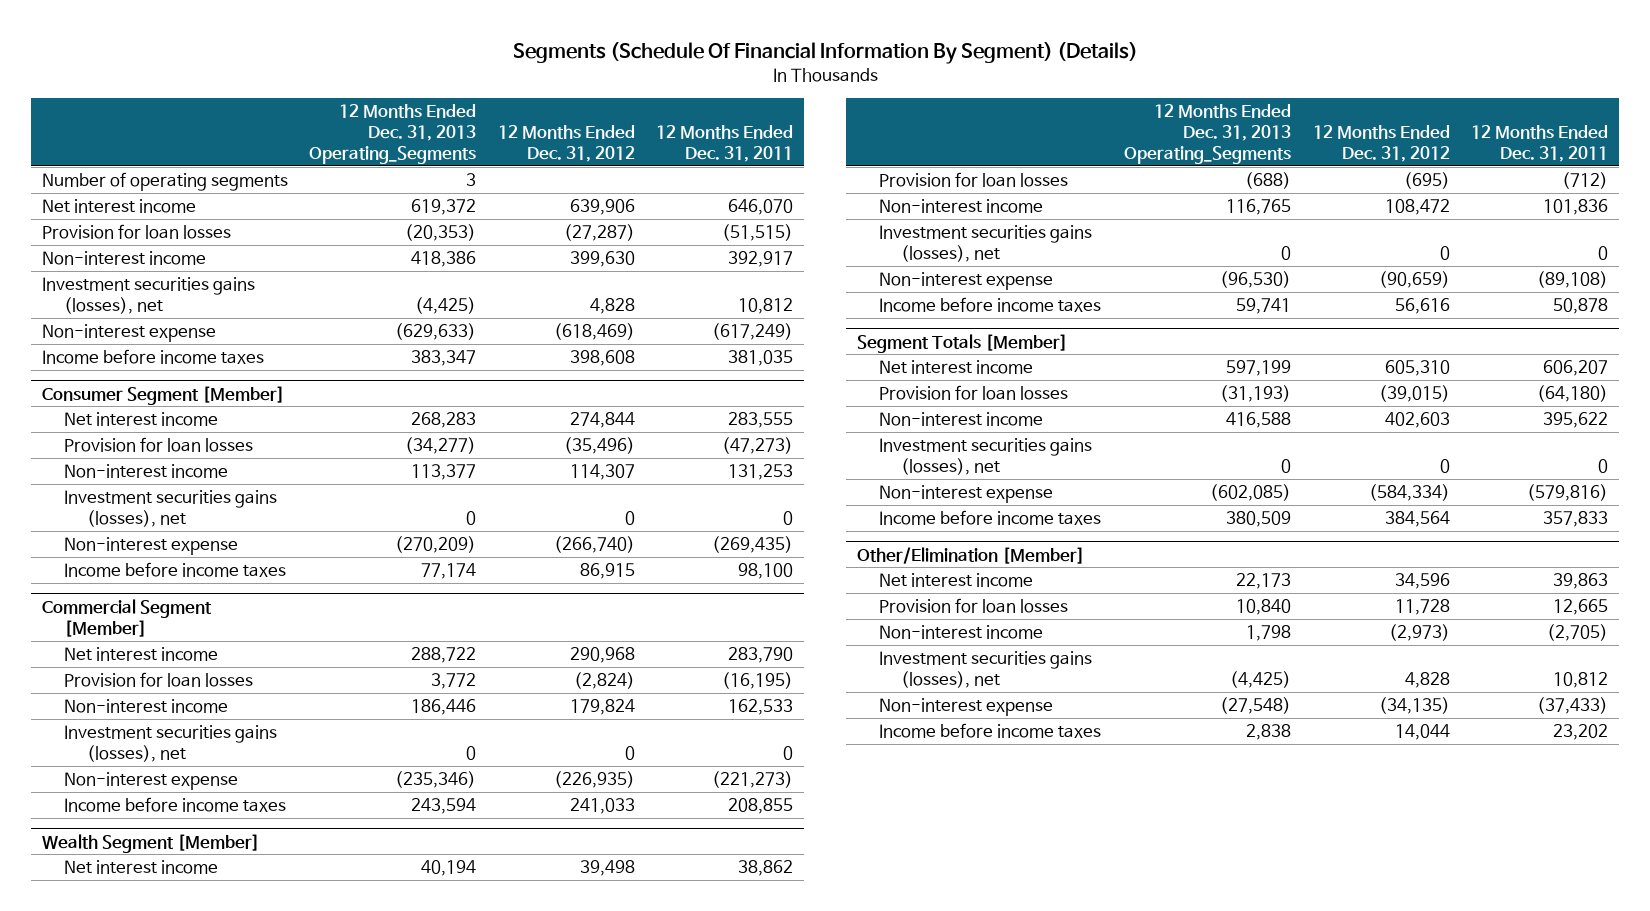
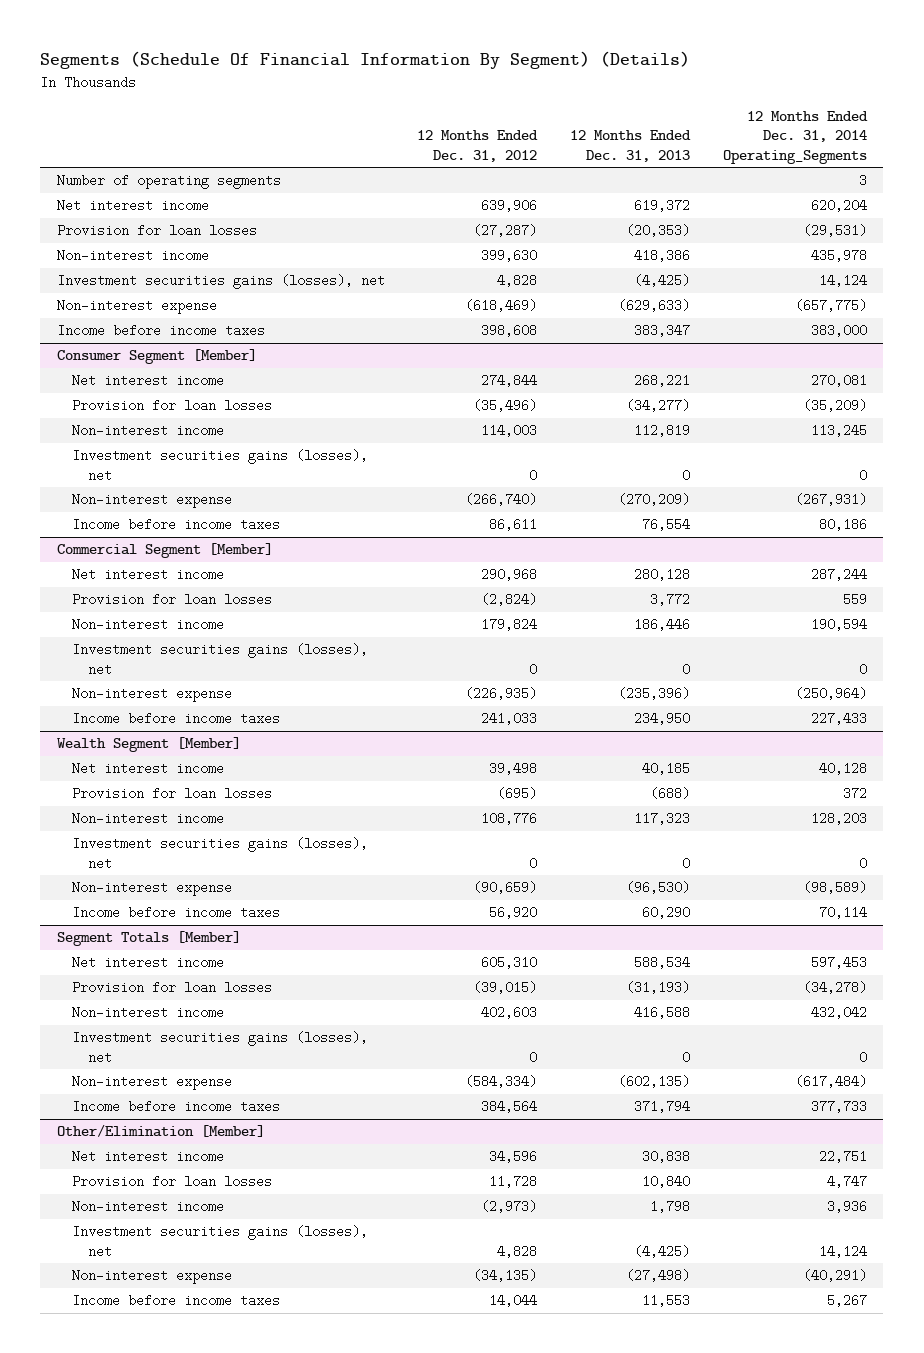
- | 12 Months Ended Dec. 31, 2013 Operating_Segments | 12 Months Ended Dec. 31, 2012 | 12 Months Ended Dec. 31, 2011
+ | 12 Months Ended Dec. 31, 2012 | 12 Months Ended Dec. 31, 2013 | 12 Months Ended Dec. 31, 2014 Operating_Segments
@ Consumer Segment [Member]
- Non-interest income | 113,377 | 114,307 | 131,253
+ Non-interest income | 114,003 | 112,819 | 113,245
- Income before income taxes | 77,174 | 86,915 | 98,100
+ Income before income taxes | 86,611 | 76,554 | 80,186
@ Wealth Segment [Member]
- Non-interest income | 116,765 | 108,472 | 101,836
+ Non-interest income | 108,776 | 117,323 | 128,203
- Income before income taxes | 59,741 | 56,616 | 50,878
+ Income before income taxes | 56,920 | 60,290 | 70,114

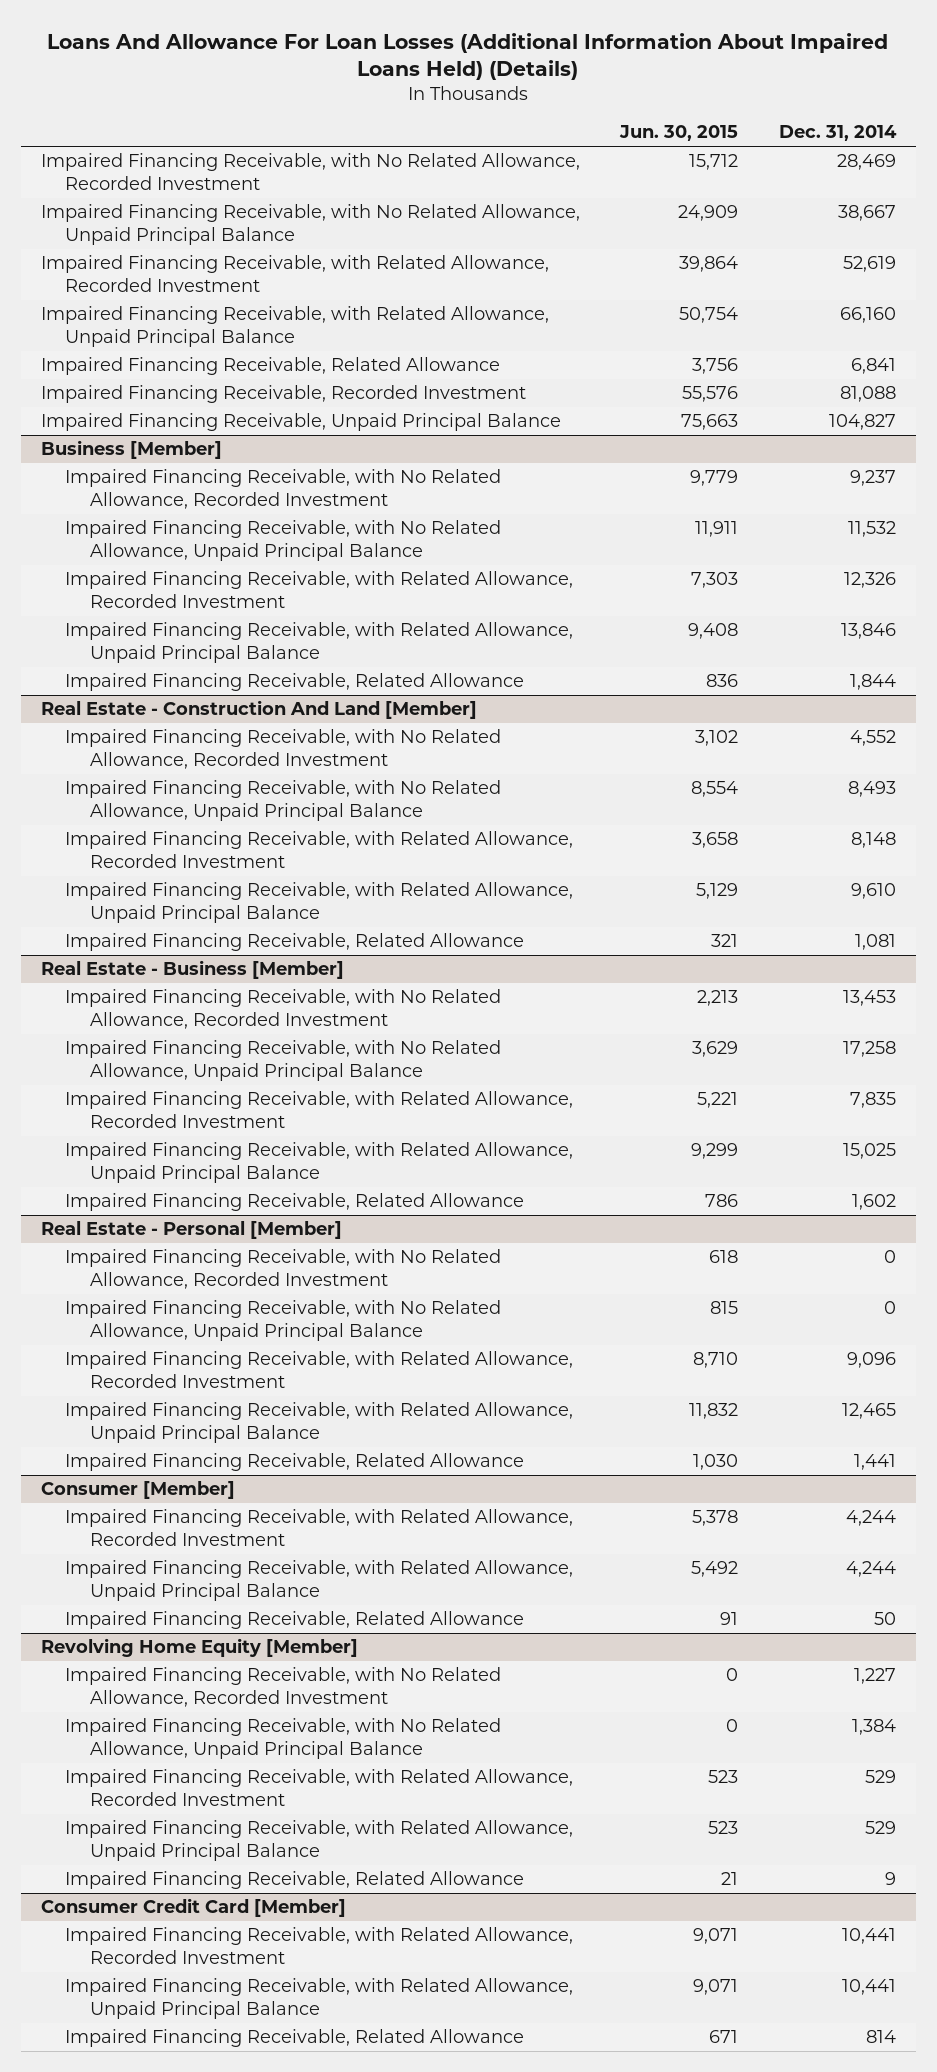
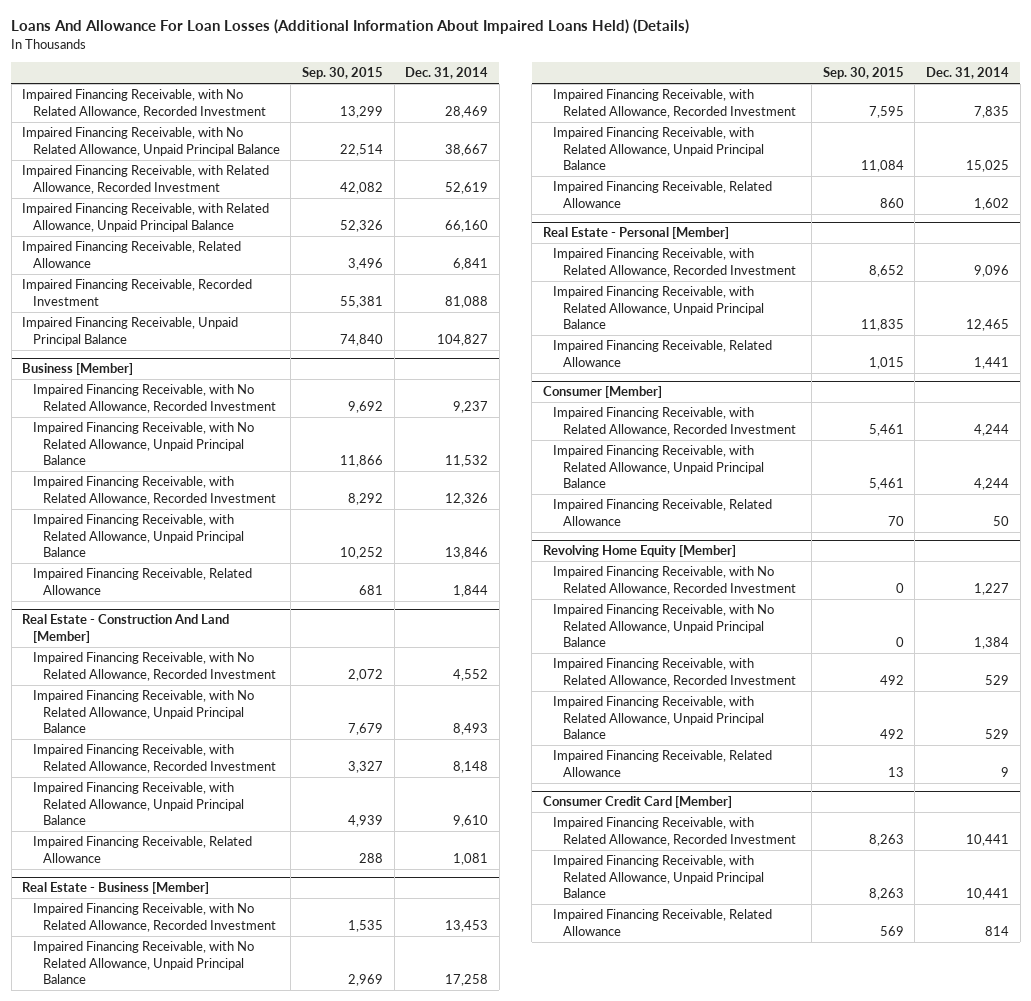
- | Jun. 30, 2015 | Dec. 31, 2014
+ | Sep. 30, 2015 | Dec. 31, 2014
@ Real Estate - Personal [Member]
- Impaired Financing Receivable, with No Related Allowance, Recorded Investment | 618 | 0
- Impaired Financing Receivable, with No Related Allowance, Unpaid Principal Balance | 815 | 0

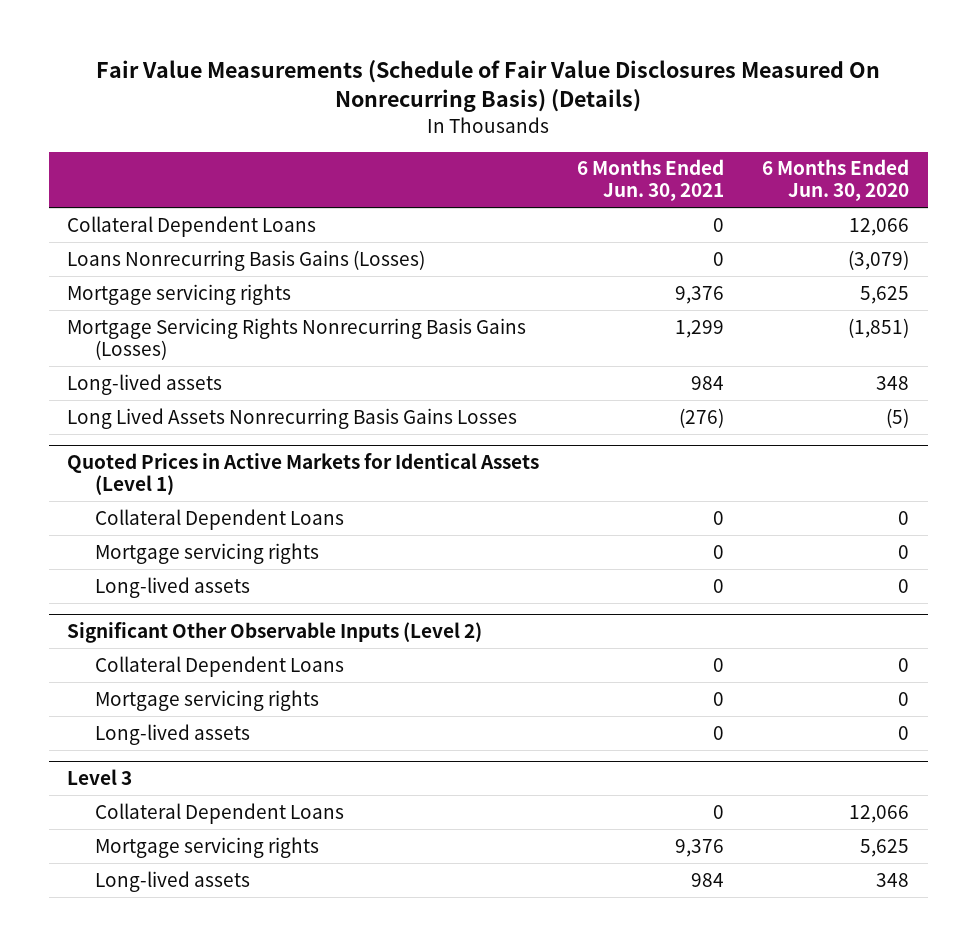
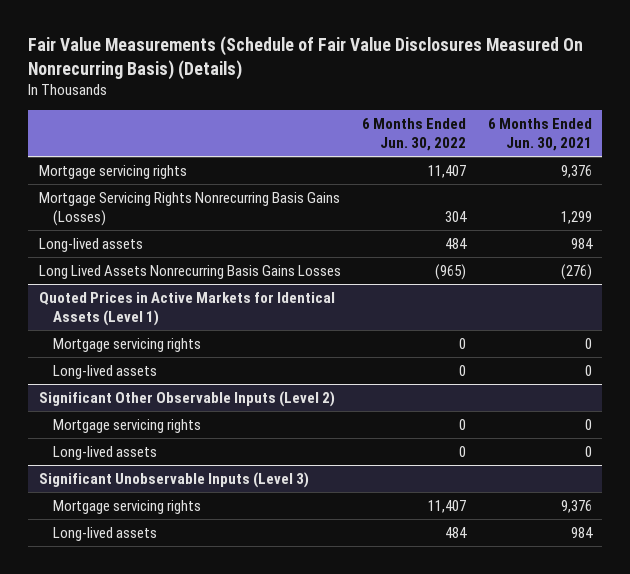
- | 6 Months Ended Jun. 30, 2021 | 6 Months Ended Jun. 30, 2020
+ | 6 Months Ended Jun. 30, 2022 | 6 Months Ended Jun. 30, 2021
- Collateral Dependent Loans | 0 | 12,066
- Loans Nonrecurring Basis Gains (Losses) | 0 | (3,079)
@ Quoted Prices in Active Markets for Identical Assets (Level 1)
- Collateral Dependent Loans | 0 | 0
@ Significant Other Observable Inputs (Level 2)
- Collateral Dependent Loans | 0 | 0
- Level 3
- Collateral Dependent Loans | 0 | 12,066
+ Significant Unobservable Inputs (Level 3)

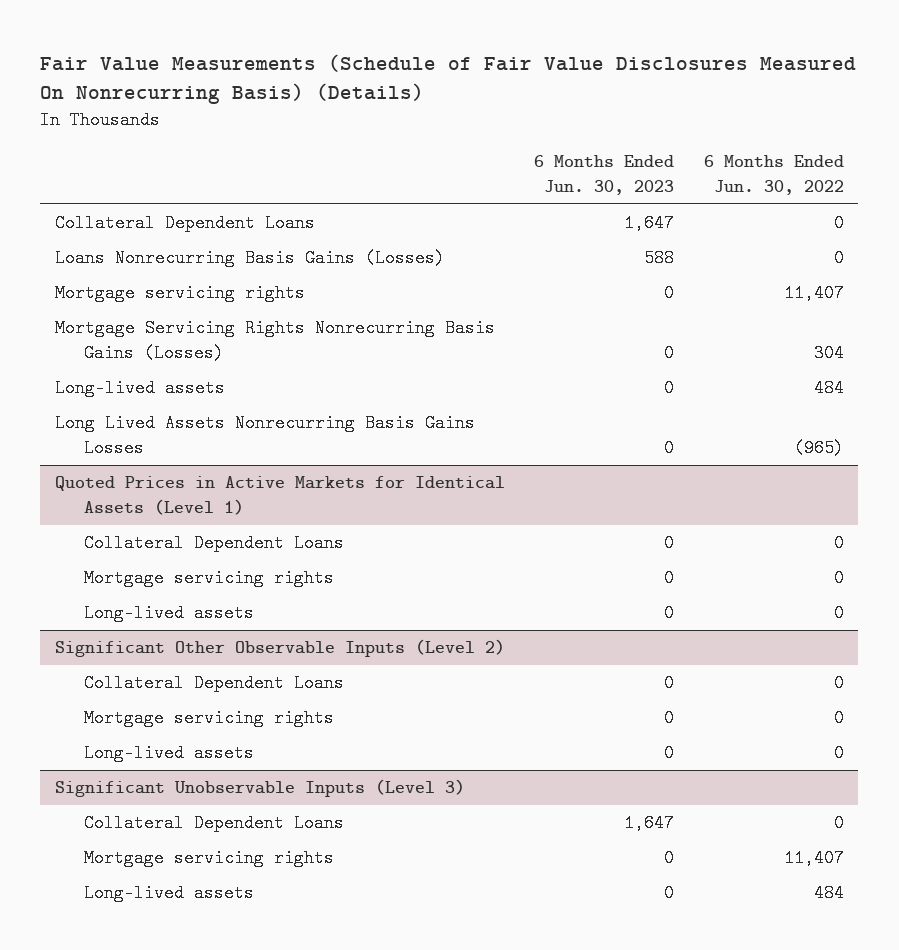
- | 6 Months Ended Jun. 30, 2022 | 6 Months Ended Jun. 30, 2021
+ | 6 Months Ended Jun. 30, 2023 | 6 Months Ended Jun. 30, 2022
+ Collateral Dependent Loans | 1,647 | 0
+ Loans Nonrecurring Basis Gains (Losses) | 588 | 0
@ Quoted Prices in Active Markets for Identical Assets (Level 1)
+ Collateral Dependent Loans | 0 | 0
@ Significant Other Observable Inputs (Level 2)
+ Collateral Dependent Loans | 0 | 0
@ Significant Unobservable Inputs (Level 3)
+ Collateral Dependent Loans | 1,647 | 0

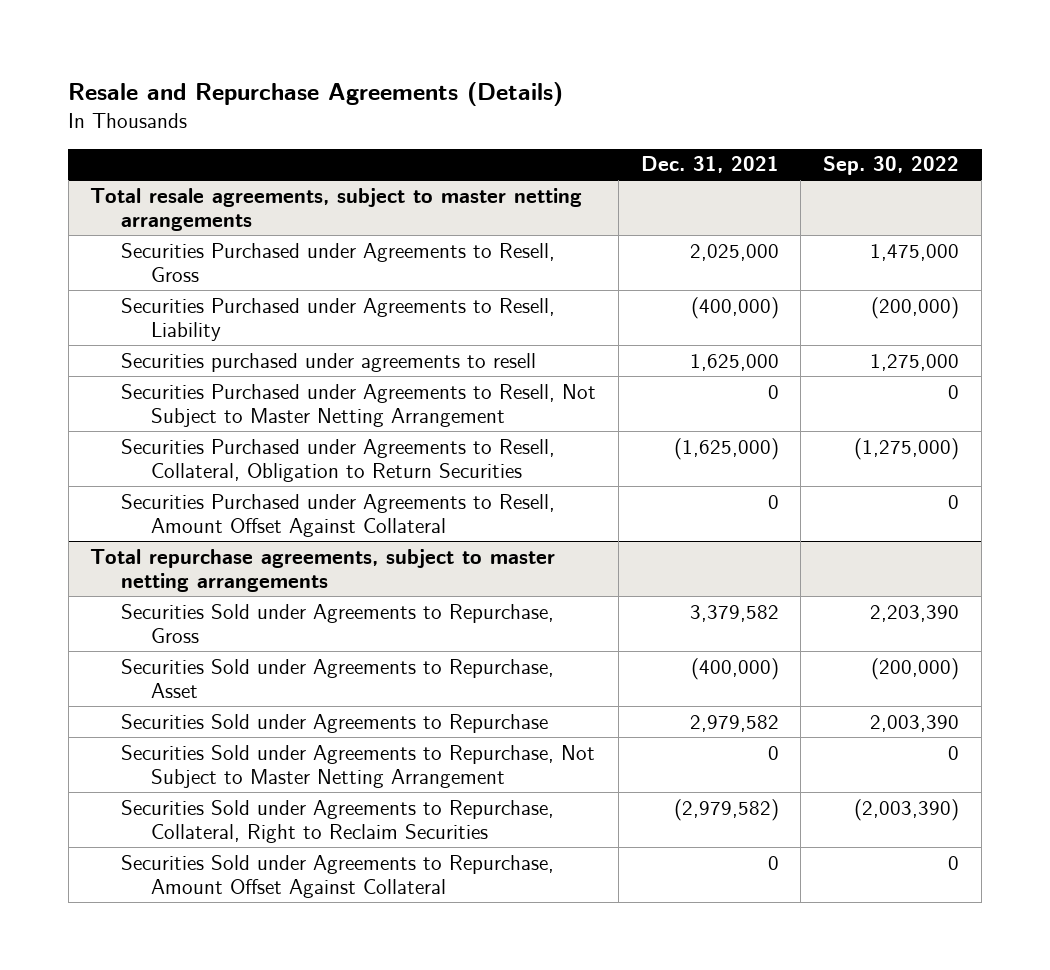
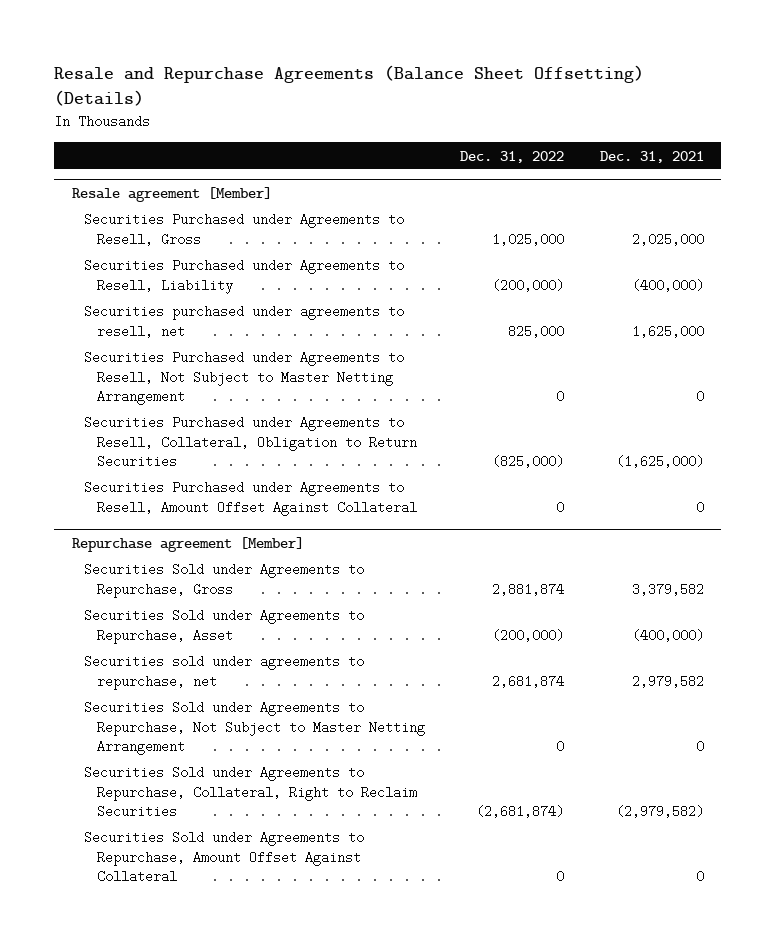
- Resale and Repurchase Agreements (Details)
+ Resale and Repurchase Agreements (Balance Sheet Offsetting) (Details)
- | Dec. 31, 2021 | Sep. 30, 2022
+ | Dec. 31, 2022 | Dec. 31, 2021
- Total resale agreements, subject to master netting arrangements
+ Resale agreement [Member]
- Securities purchased under agreements to resell | 1,625,000 | 1,275,000
+ Securities purchased under agreements to resell, net | 825,000 | 1,625,000
- Total repurchase agreements, subject to master netting arrangements
+ Repurchase agreement [Member]
- Securities Sold under Agreements to Repurchase | 2,979,582 | 2,003,390
+ Securities sold under agreements to repurchase, net | 2,681,874 | 2,979,582

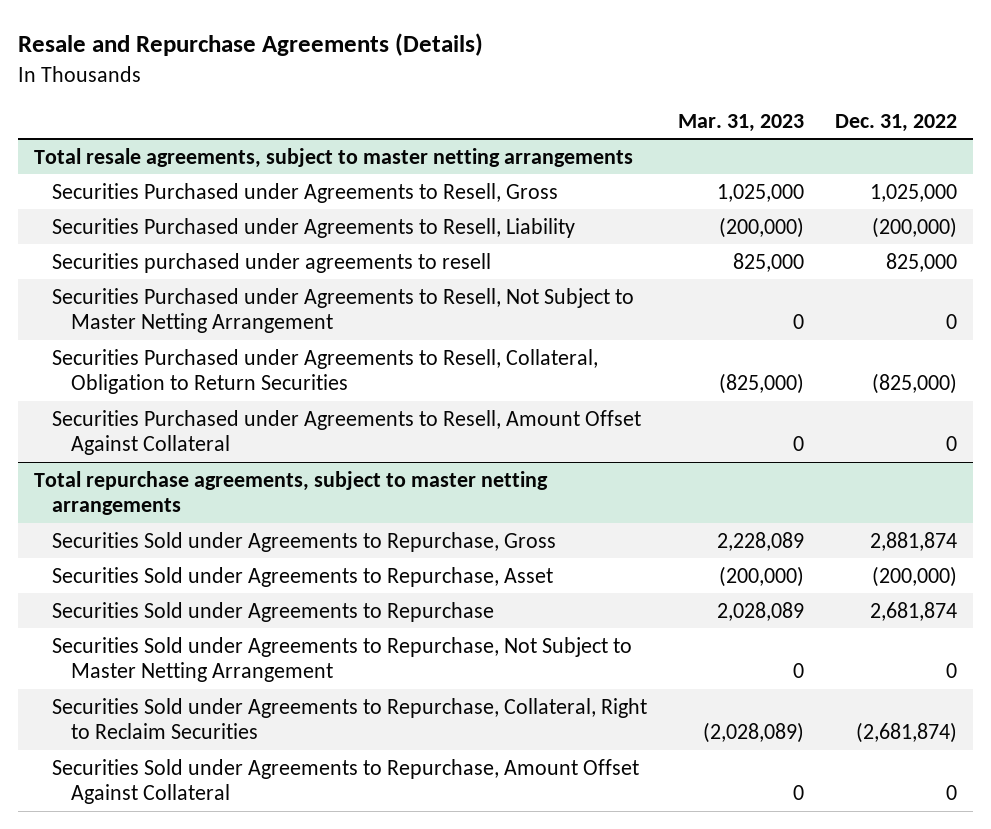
- Resale and Repurchase Agreements (Balance Sheet Offsetting) (Details)
+ Resale and Repurchase Agreements (Details)
- | Dec. 31, 2022 | Dec. 31, 2021
+ | Mar. 31, 2023 | Dec. 31, 2022
- Resale agreement [Member]
+ Total resale agreements, subject to master netting arrangements
- Securities purchased under agreements to resell, net | 825,000 | 1,625,000
+ Securities purchased under agreements to resell | 825,000 | 825,000
- Repurchase agreement [Member]
+ Total repurchase agreements, subject to master netting arrangements
- Securities sold under agreements to repurchase, net | 2,681,874 | 2,979,582
+ Securities Sold under Agreements to Repurchase | 2,028,089 | 2,681,874

